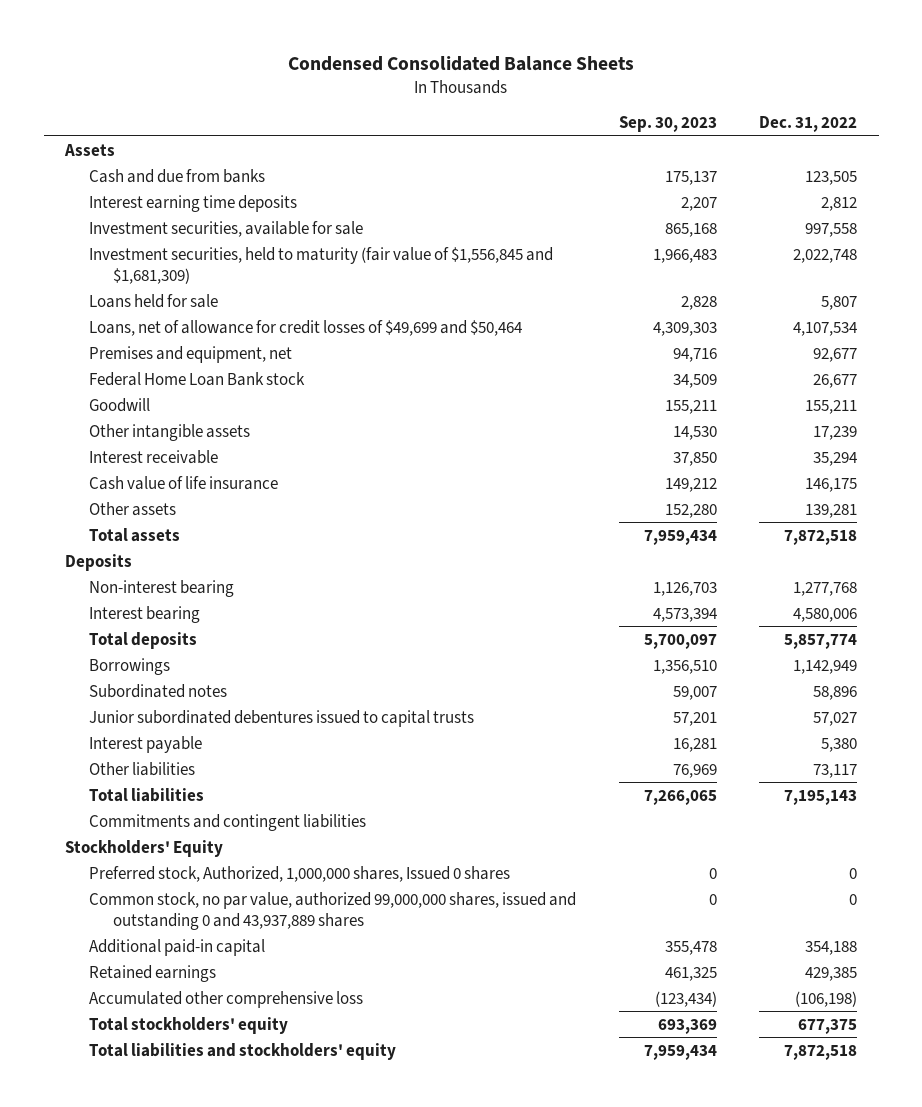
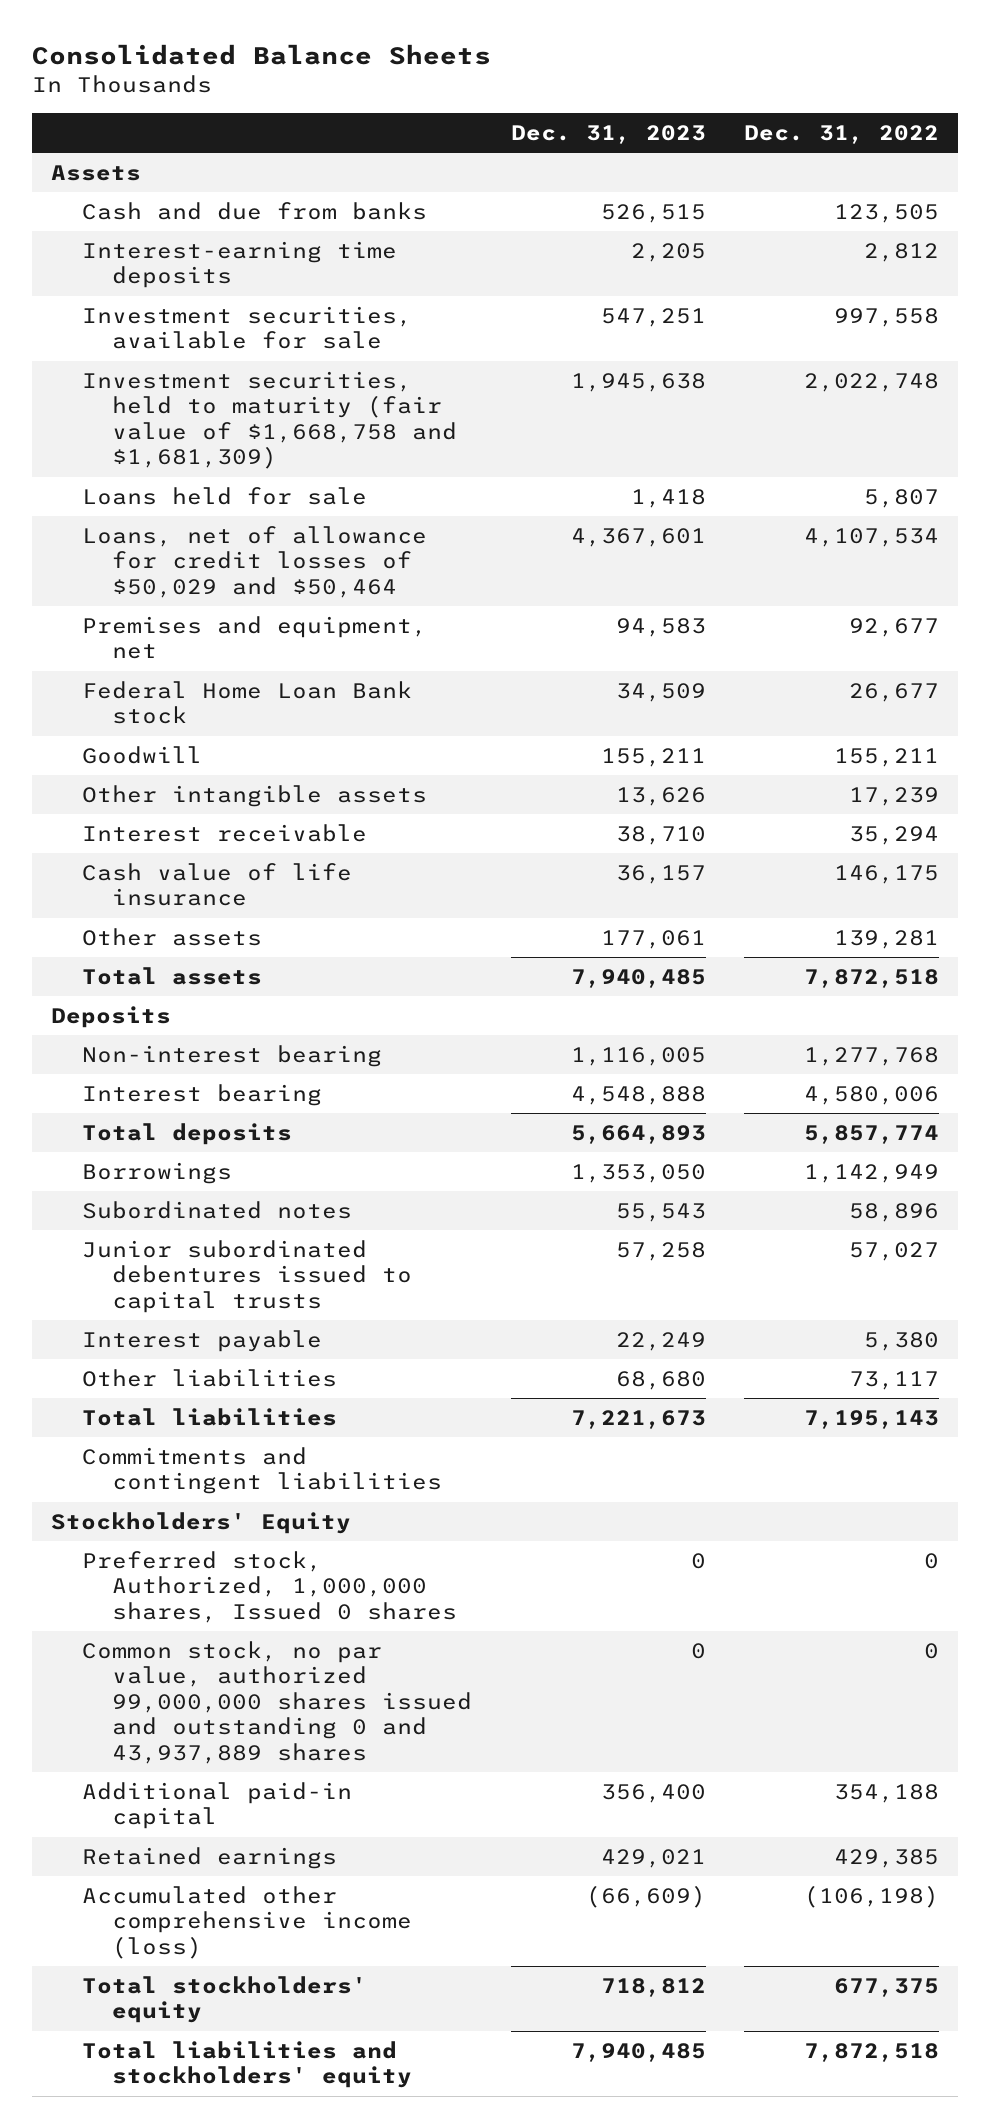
- Condensed Consolidated Balance Sheets
+ Consolidated Balance Sheets
- | Sep. 30, 2023 | Dec. 31, 2022
+ | Dec. 31, 2023 | Dec. 31, 2022
- Interest earning time deposits | 2,207 | 2,812
+ Interest-earning time deposits | 2,205 | 2,812
- Investment securities, held to maturity (fair value of $1,556,845 and $1,681,309) | 1,966,483 | 2,022,748
+ Investment securities, held to maturity (fair value of $1,668,758 and $1,681,309) | 1,945,638 | 2,022,748
- Loans, net of allowance for credit losses of $49,699 and $50,464 | 4,309,303 | 4,107,534
+ Loans, net of allowance for credit losses of $50,029 and $50,464 | 4,367,601 | 4,107,534
- Common stock, no par value, authorized 99,000,000 shares, issued and outstanding 0 and 43,937,889 shares | 0 | 0
+ Common stock, no par value, authorized 99,000,000 shares issued and outstanding 0 and 43,937,889 shares | 0 | 0
- Accumulated other comprehensive loss | (123,434) | (106,198)
+ Accumulated other comprehensive income (loss) | (66,609) | (106,198)

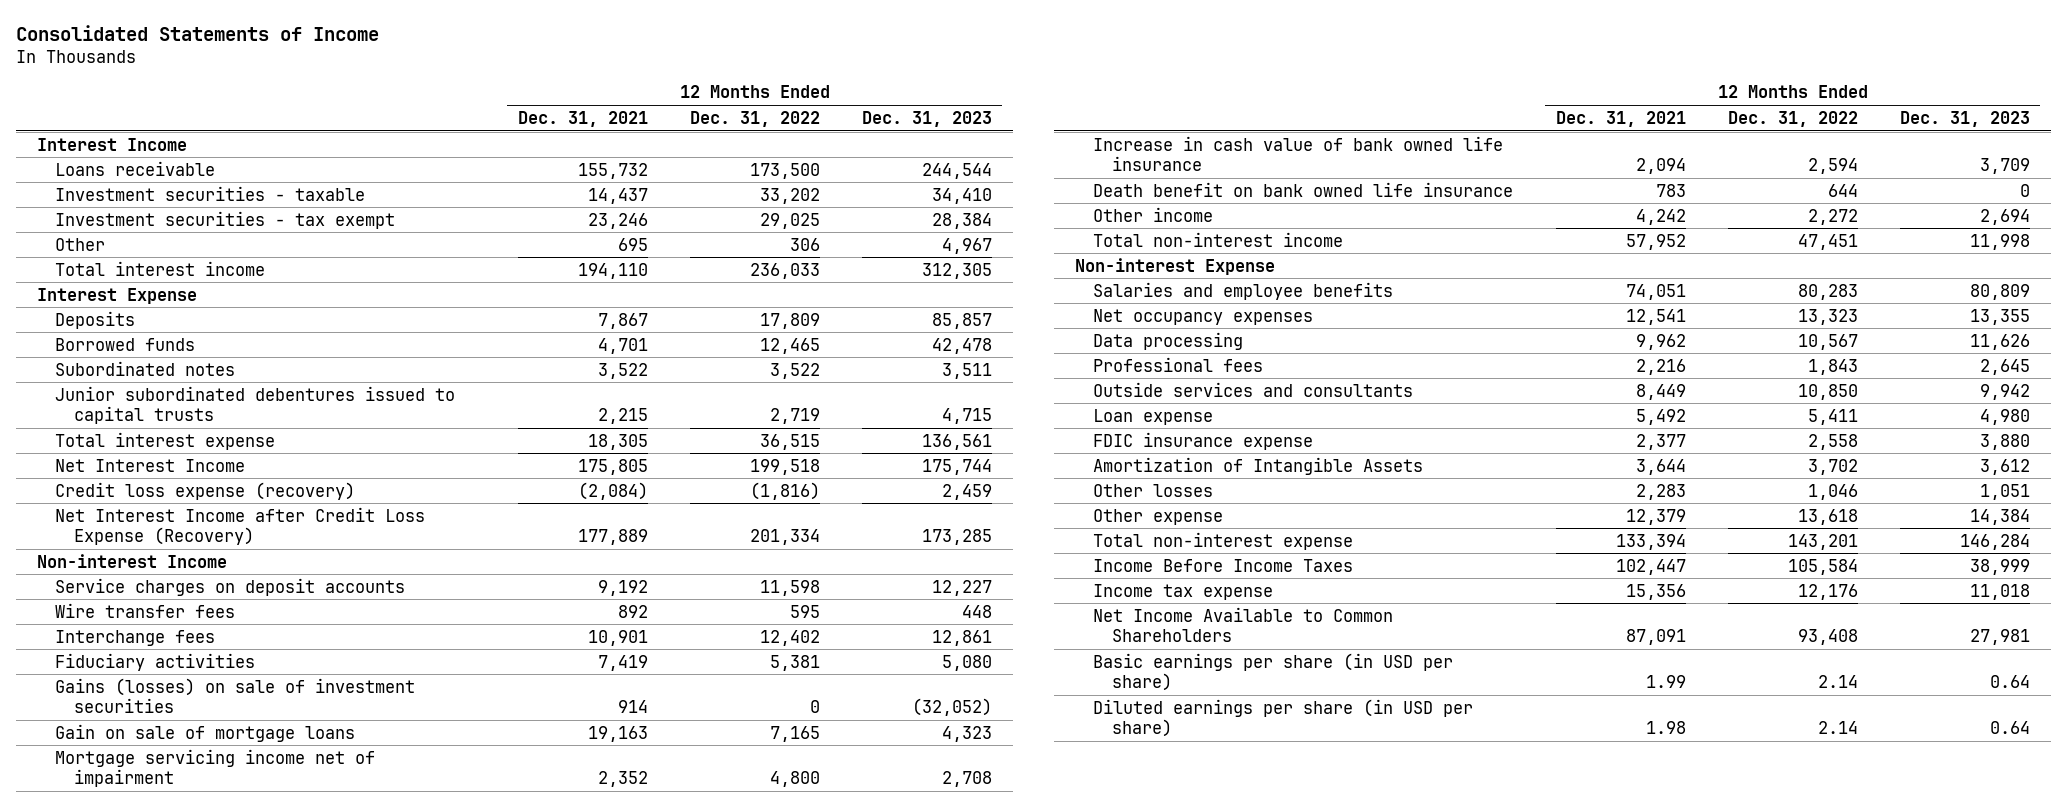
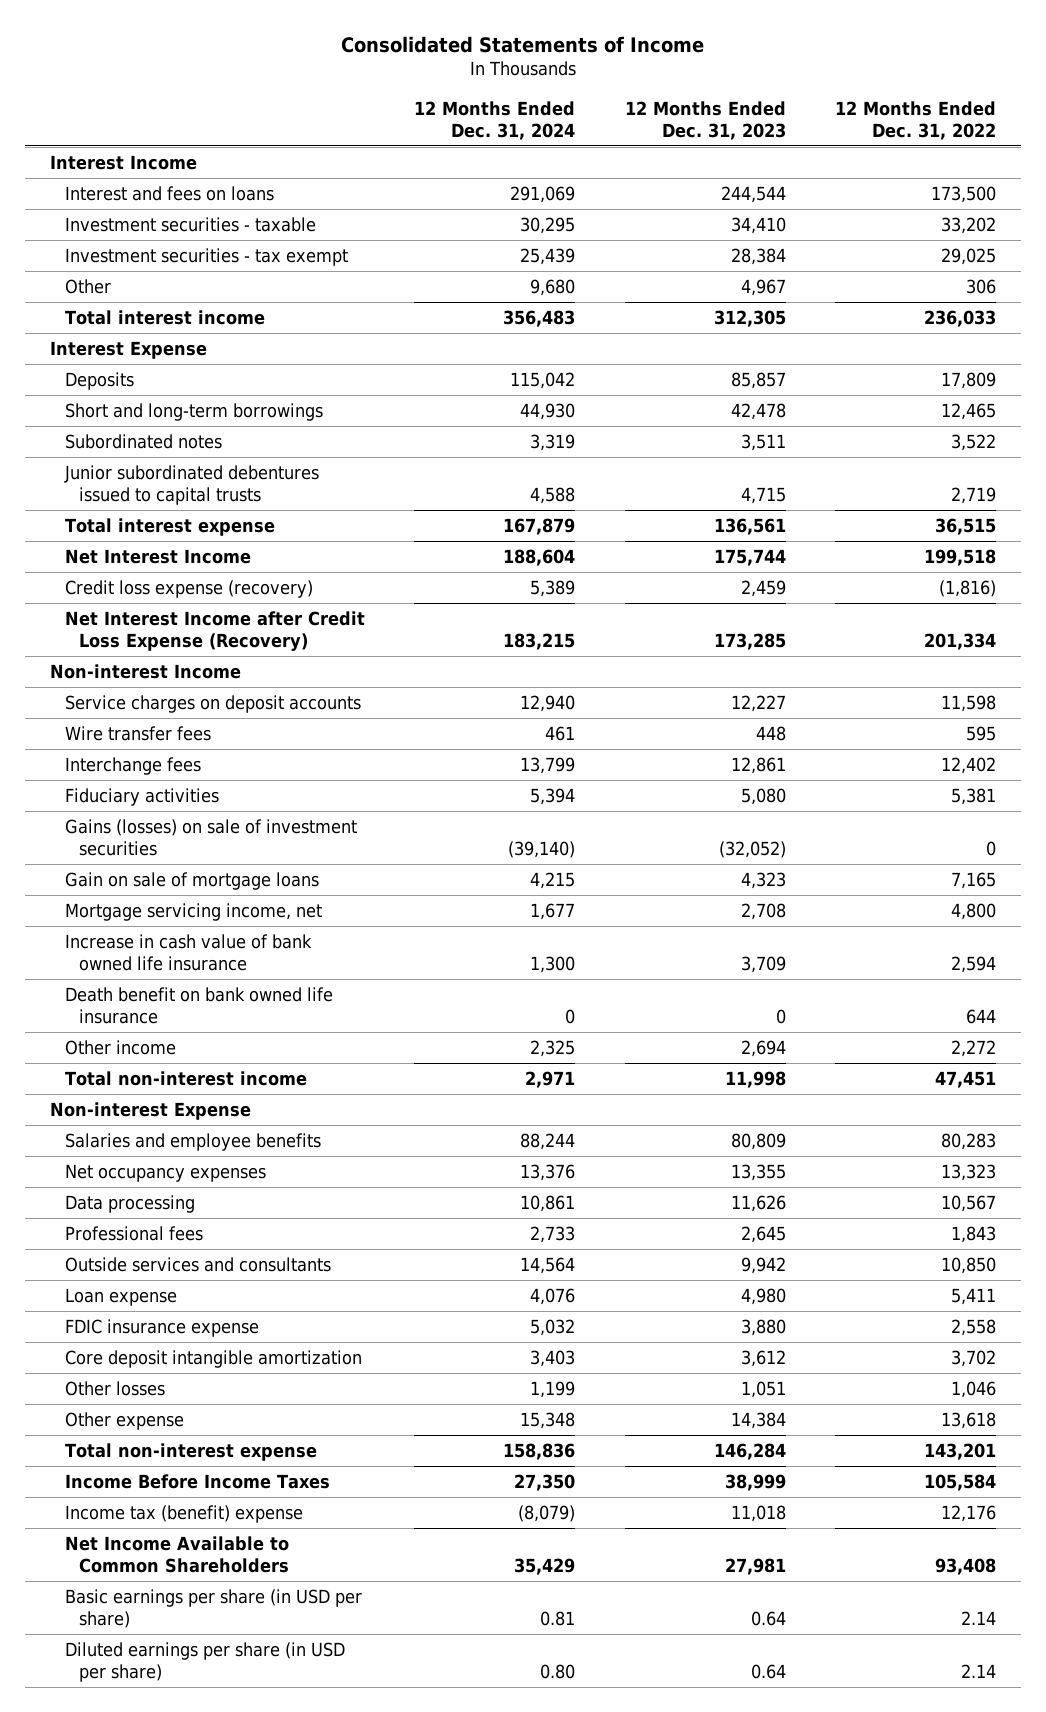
- | 12 Months Ended Dec. 31, 2021 | 12 Months Ended Dec. 31, 2022 | 12 Months Ended Dec. 31, 2023
+ | 12 Months Ended Dec. 31, 2024 | 12 Months Ended Dec. 31, 2023 | 12 Months Ended Dec. 31, 2022
- Loans receivable | 155,732 | 173,500 | 244,544
+ Interest and fees on loans | 291,069 | 244,544 | 173,500
- Borrowed funds | 4,701 | 12,465 | 42,478
+ Short and long-term borrowings | 44,930 | 42,478 | 12,465
- Mortgage servicing income net of impairment | 2,352 | 4,800 | 2,708
+ Mortgage servicing income, net | 1,677 | 2,708 | 4,800
- Amortization of Intangible Assets | 3,644 | 3,702 | 3,612
+ Core deposit intangible amortization | 3,403 | 3,612 | 3,702
- Income tax expense | 15,356 | 12,176 | 11,018
+ Income tax (benefit) expense | (8,079) | 11,018 | 12,176

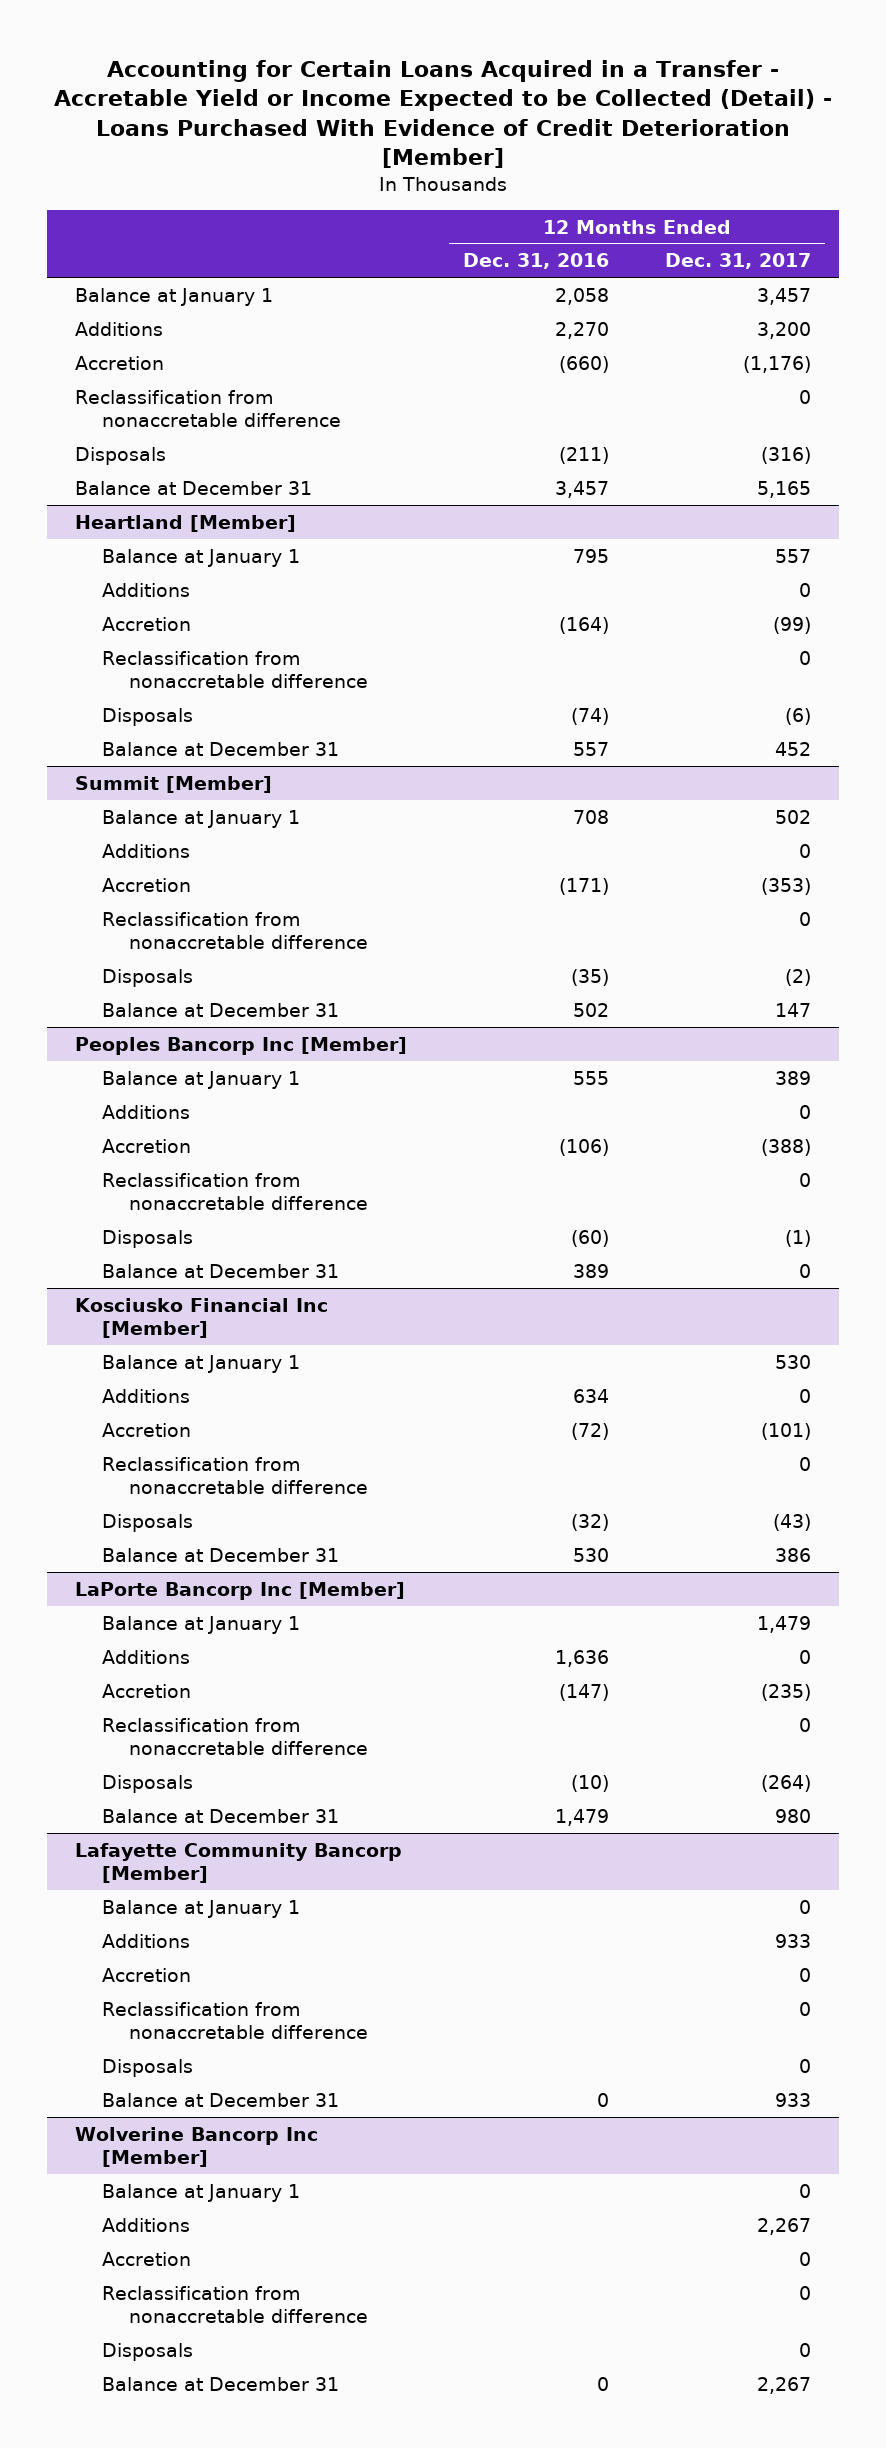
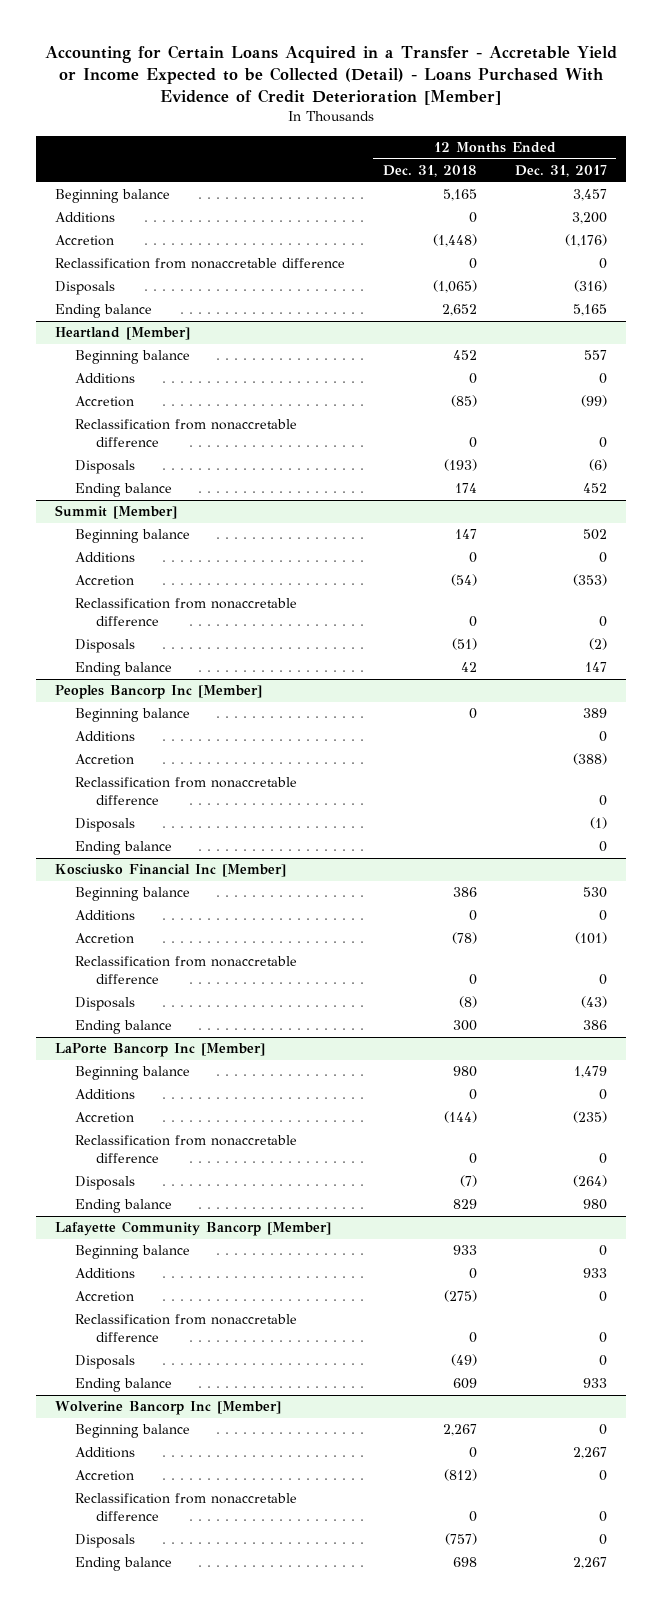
- | 12 Months Ended Dec. 31, 2016 | 12 Months Ended Dec. 31, 2017
+ | 12 Months Ended Dec. 31, 2018 | 12 Months Ended Dec. 31, 2017
- Balance at January 1 | 2,058 | 3,457
+ Beginning balance | 5,165 | 3,457
- Balance at December 31 | 3,457 | 5,165
+ Ending balance | 2,652 | 5,165
@ Heartland [Member]
- Balance at January 1 | 795 | 557
+ Beginning balance | 452 | 557
- Balance at December 31 | 557 | 452
+ Ending balance | 174 | 452
@ Summit [Member]
- Balance at January 1 | 708 | 502
+ Beginning balance | 147 | 502
- Balance at December 31 | 502 | 147
+ Ending balance | 42 | 147
@ Peoples Bancorp Inc [Member]
- Balance at January 1 | 555 | 389
+ Beginning balance | 0 | 389
- Balance at December 31 | 389 | 0
+ Ending balance | | 0
@ Kosciusko Financial Inc [Member]
- Balance at January 1 | | 530
+ Beginning balance | 386 | 530
- Balance at December 31 | 530 | 386
+ Ending balance | 300 | 386
@ LaPorte Bancorp Inc [Member]
- Balance at January 1 | | 1,479
+ Beginning balance | 980 | 1,479
- Balance at December 31 | 1,479 | 980
+ Ending balance | 829 | 980
@ Lafayette Community Bancorp [Member]
- Balance at January 1 | | 0
+ Beginning balance | 933 | 0
- Balance at December 31 | 0 | 933
+ Ending balance | 609 | 933
@ Wolverine Bancorp Inc [Member]
- Balance at January 1 | | 0
+ Beginning balance | 2,267 | 0
- Balance at December 31 | 0 | 2,267
+ Ending balance | 698 | 2,267

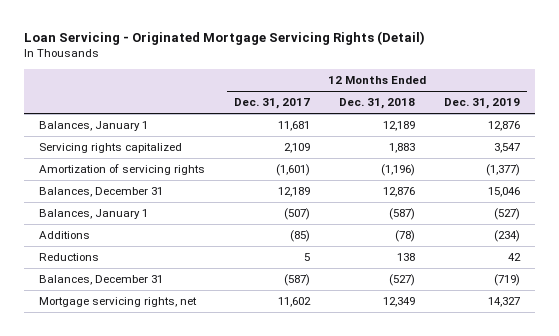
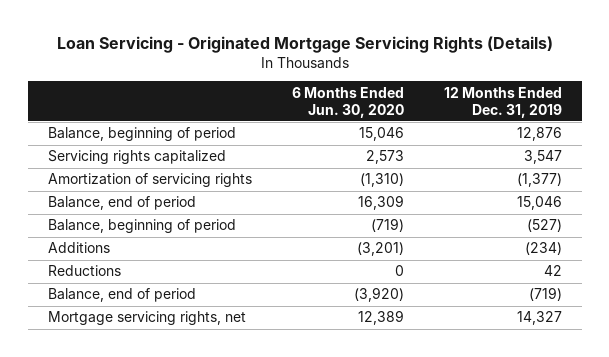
- Loan Servicing - Originated Mortgage Servicing Rights (Detail)
+ Loan Servicing - Originated Mortgage Servicing Rights (Details)
- | 12 Months Ended Dec. 31, 2017 | 12 Months Ended Dec. 31, 2018 | 12 Months Ended Dec. 31, 2019
+ | 6 Months Ended Jun. 30, 2020 | 12 Months Ended Dec. 31, 2019
- Balances, January 1 | 11,681 | 12,189 | 12,876
+ Balance, beginning of period | 15,046 | 12,876
- Balances, December 31 | 12,189 | 12,876 | 15,046
- Balances, January 1 | (507) | (587) | (527)
+ Balance, end of period | 16,309 | 15,046
+ Balance, beginning of period | (719) | (527)
- Balances, December 31 | (587) | (527) | (719)
+ Balance, end of period | (3,920) | (719)

